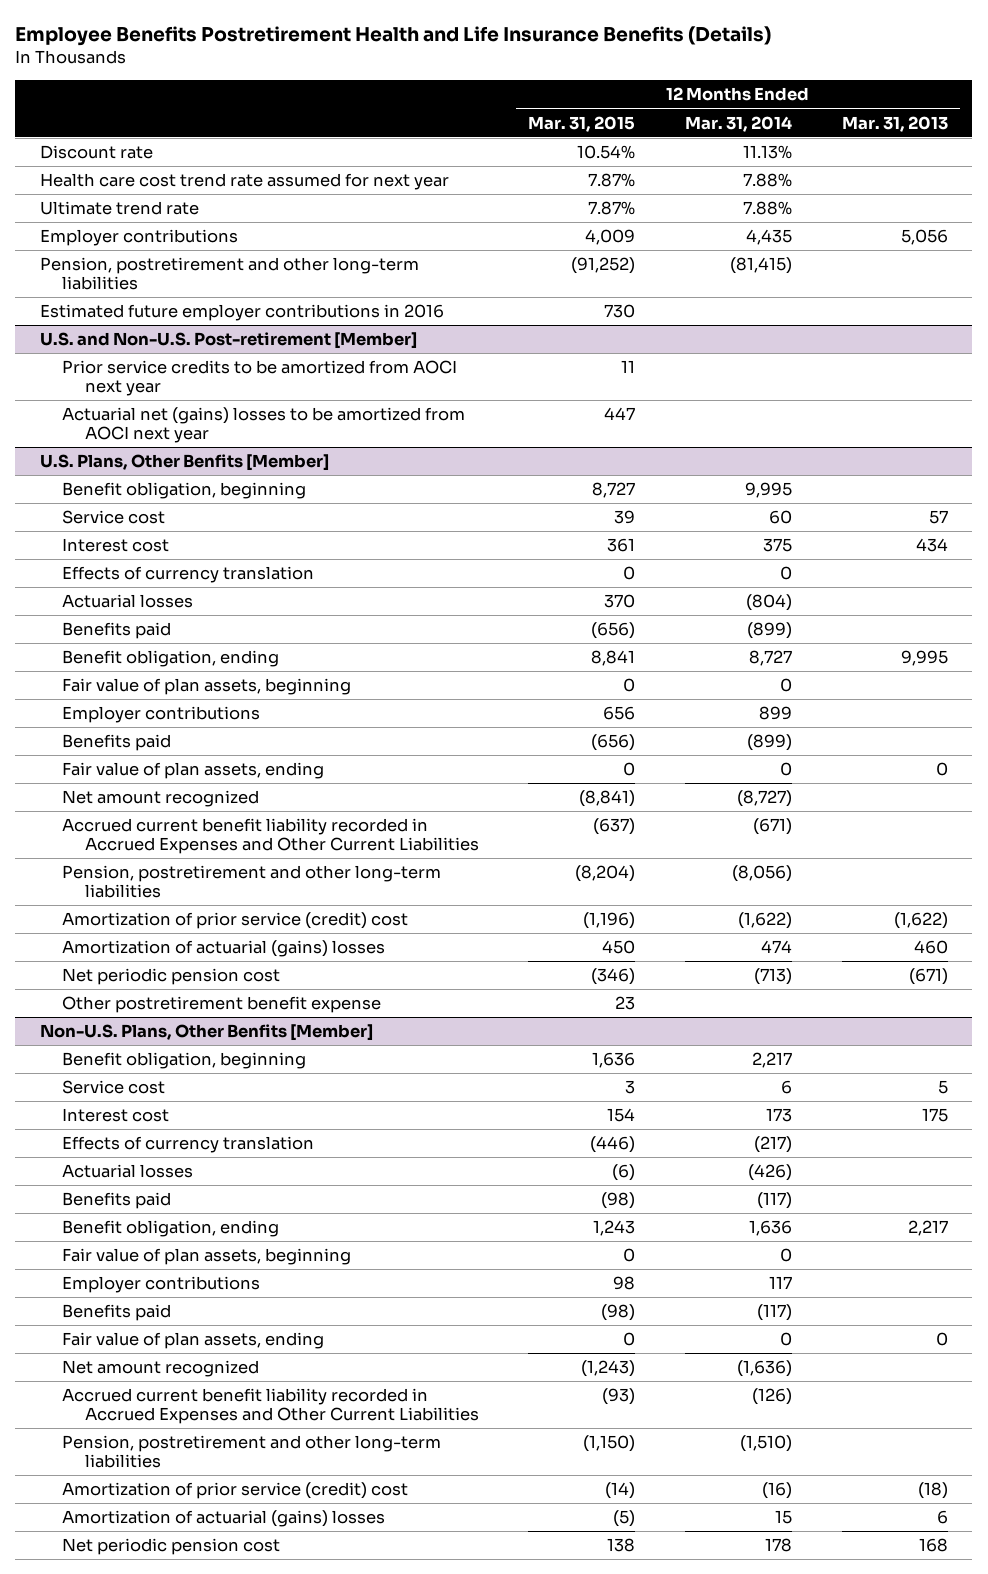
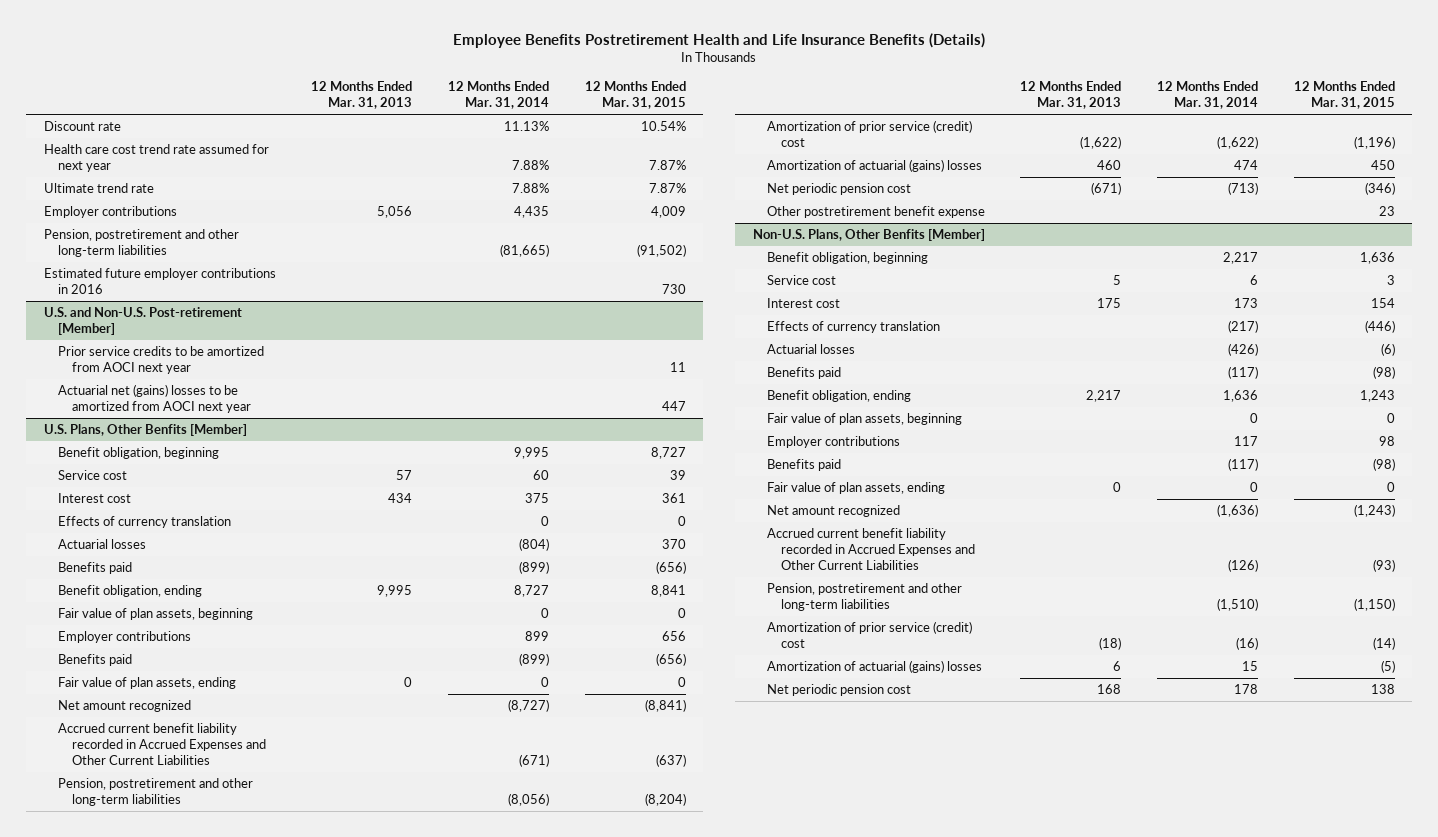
- | 12 Months Ended Mar. 31, 2015 | 12 Months Ended Mar. 31, 2014 | 12 Months Ended Mar. 31, 2013
+ | 12 Months Ended Mar. 31, 2013 | 12 Months Ended Mar. 31, 2014 | 12 Months Ended Mar. 31, 2015
- Pension, postretirement and other long-term liabilities | (91,252) | (81,415) |
+ Pension, postretirement and other long-term liabilities | | (81,665) | (91,502)

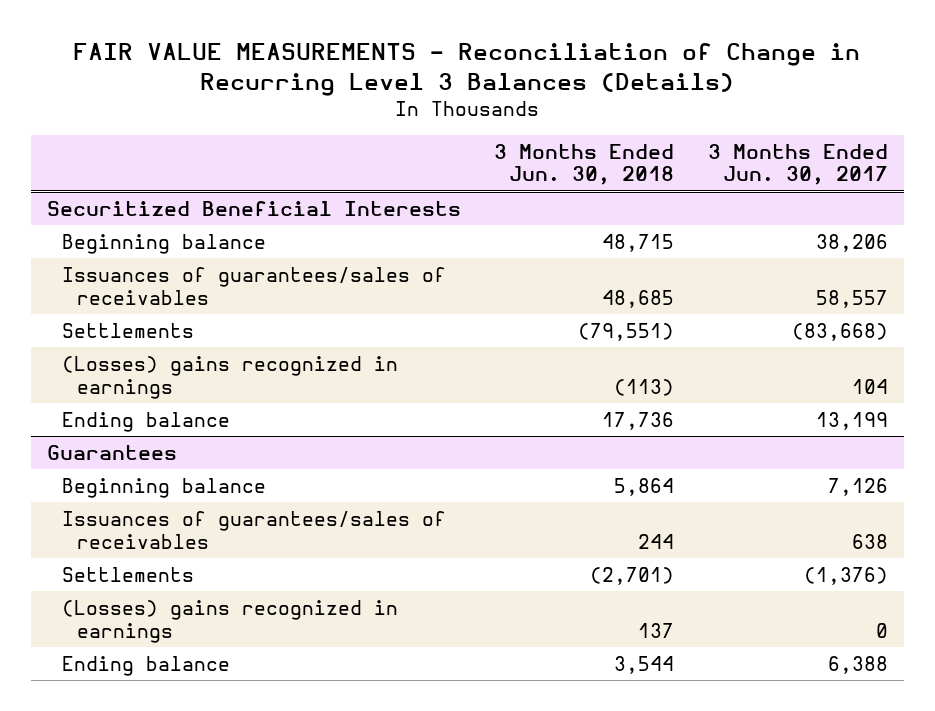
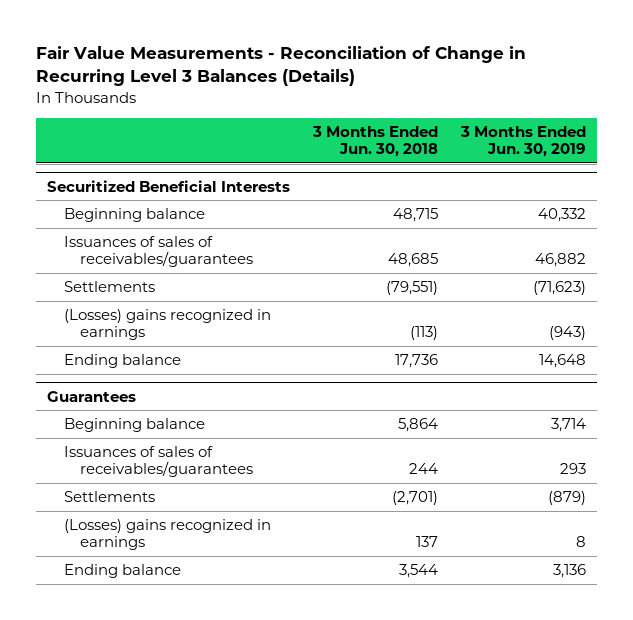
- FAIR VALUE MEASUREMENTS - Reconciliation of Change in Recurring Level 3 Balances (Details)
+ Fair Value Measurements - Reconciliation of Change in Recurring Level 3 Balances (Details)
- | 3 Months Ended Jun. 30, 2018 | 3 Months Ended Jun. 30, 2017
+ | 3 Months Ended Jun. 30, 2018 | 3 Months Ended Jun. 30, 2019
@ Securitized Beneficial Interests
- Issuances of guarantees/sales of receivables | 48,685 | 58,557
+ Issuances of sales of receivables/guarantees | 48,685 | 46,882
@ Guarantees
- Issuances of guarantees/sales of receivables | 244 | 638
+ Issuances of sales of receivables/guarantees | 244 | 293

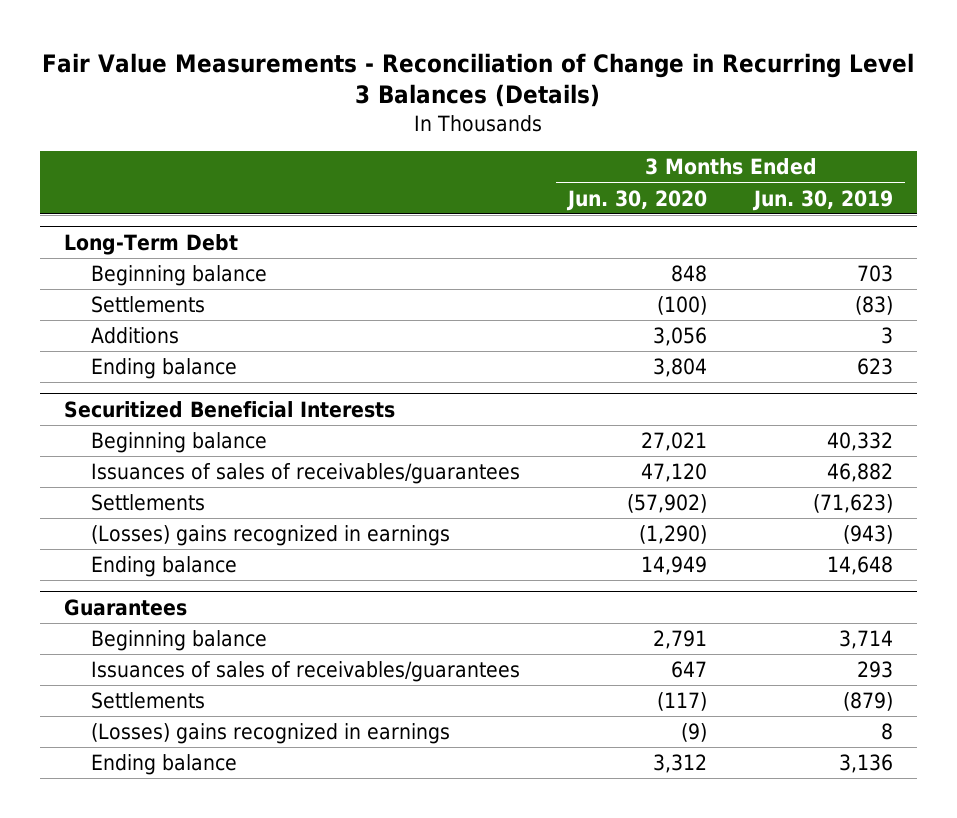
- | 3 Months Ended Jun. 30, 2018 | 3 Months Ended Jun. 30, 2019
+ | 3 Months Ended Jun. 30, 2020 | 3 Months Ended Jun. 30, 2019
+ Long-Term Debt
+ Beginning balance | 848 | 703
+ Settlements | (100) | (83)
+ Additions | 3,056 | 3
+ Ending balance | 3,804 | 623

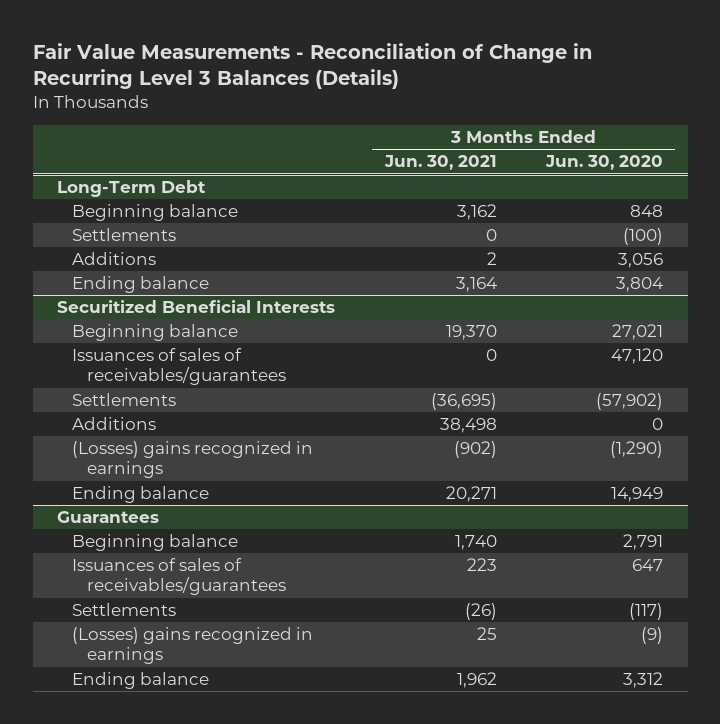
- | 3 Months Ended Jun. 30, 2020 | 3 Months Ended Jun. 30, 2019
+ | 3 Months Ended Jun. 30, 2021 | 3 Months Ended Jun. 30, 2020
@ Securitized Beneficial Interests
+ Additions | 38,498 | 0

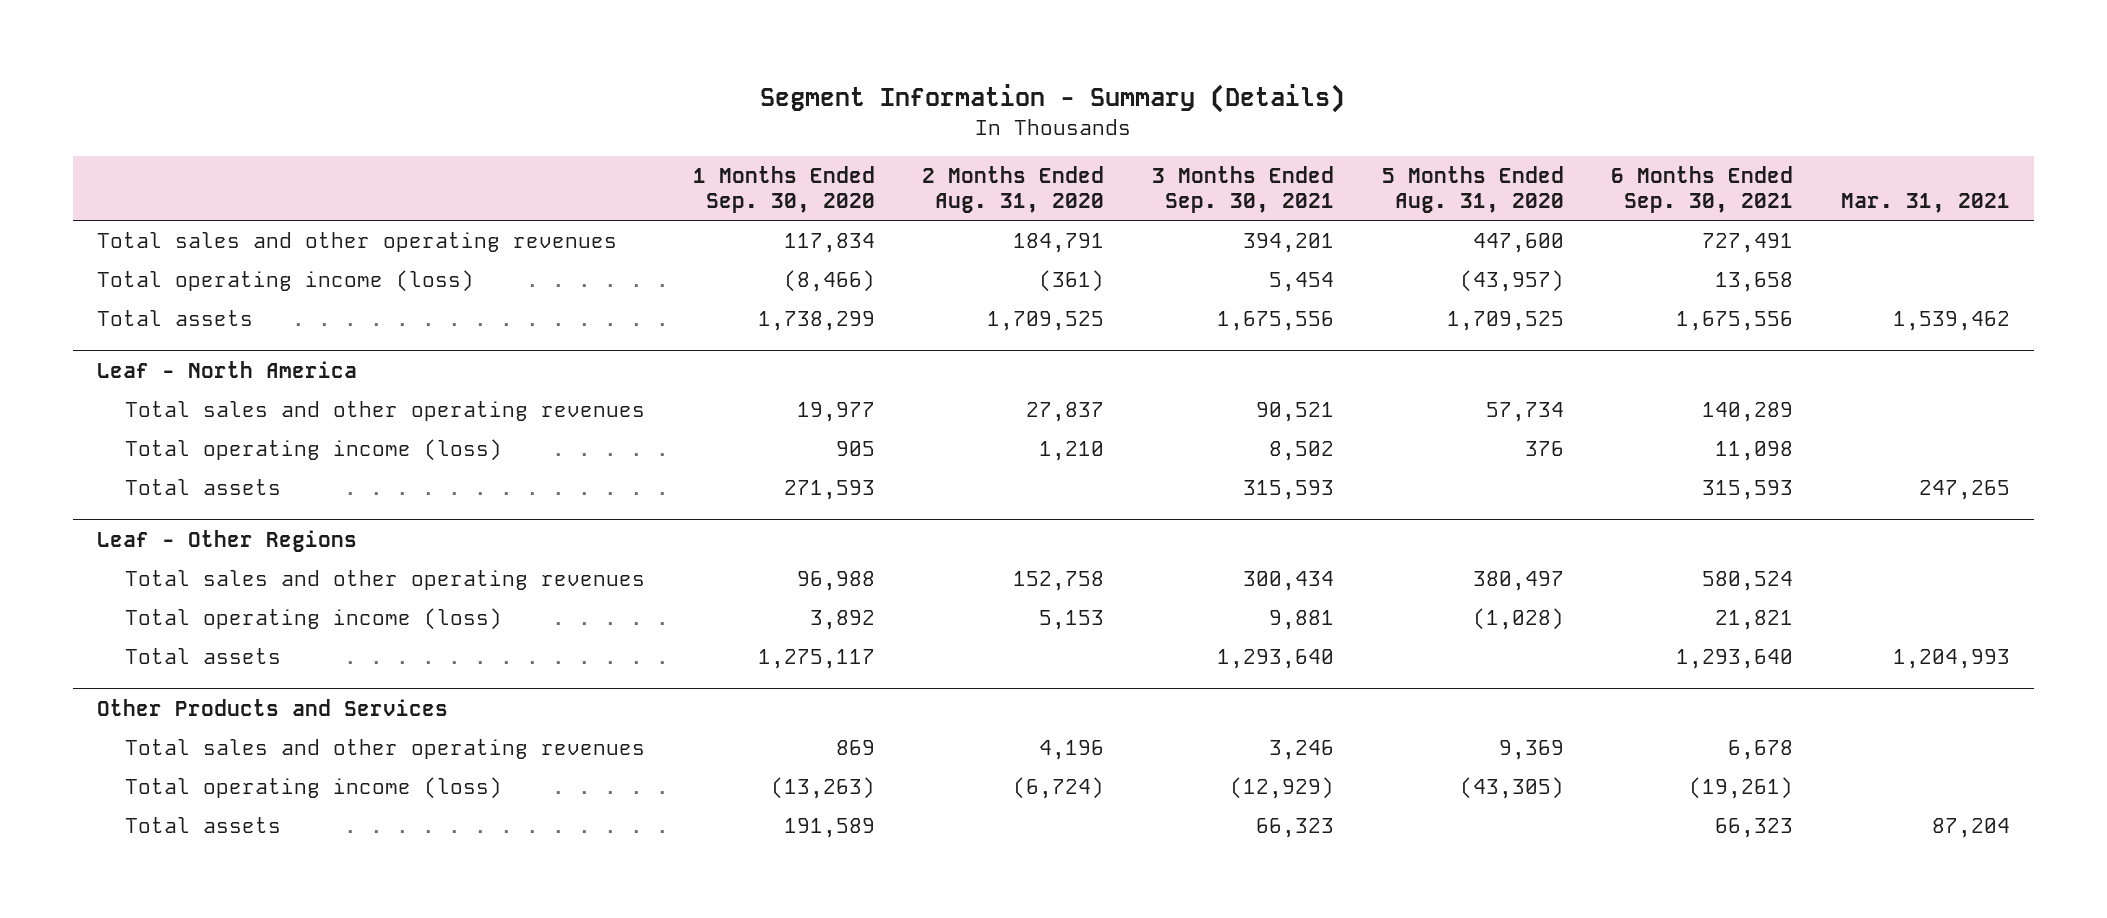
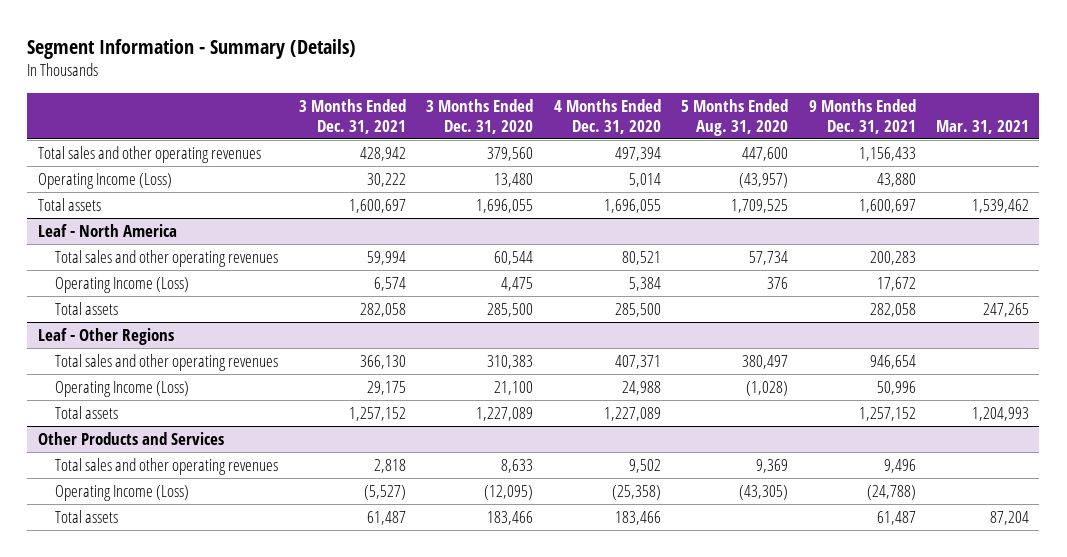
- | 1 Months Ended Sep. 30, 2020 | 2 Months Ended Aug. 31, 2020 | 3 Months Ended Sep. 30, 2021 | 5 Months Ended Aug. 31, 2020 | 6 Months Ended Sep. 30, 2021 | Mar. 31, 2021
+ | 3 Months Ended Dec. 31, 2021 | 3 Months Ended Dec. 31, 2020 | 4 Months Ended Dec. 31, 2020 | 5 Months Ended Aug. 31, 2020 | 9 Months Ended Dec. 31, 2021 | Mar. 31, 2021
- Total operating income (loss) | (8,466) | (361) | 5,454 | (43,957) | 13,658 |
+ Operating Income (Loss) | 30,222 | 13,480 | 5,014 | (43,957) | 43,880 |
@ Leaf - North America
- Total operating income (loss) | 905 | 1,210 | 8,502 | 376 | 11,098 |
+ Operating Income (Loss) | 6,574 | 4,475 | 5,384 | 376 | 17,672 |
@ Leaf - Other Regions
- Total operating income (loss) | 3,892 | 5,153 | 9,881 | (1,028) | 21,821 |
+ Operating Income (Loss) | 29,175 | 21,100 | 24,988 | (1,028) | 50,996 |
@ Other Products and Services
- Total operating income (loss) | (13,263) | (6,724) | (12,929) | (43,305) | (19,261) |
+ Operating Income (Loss) | (5,527) | (12,095) | (25,358) | (43,305) | (24,788) |

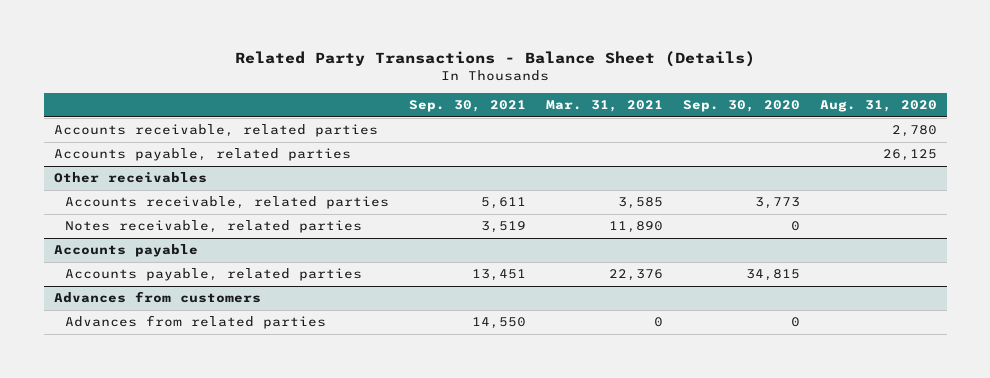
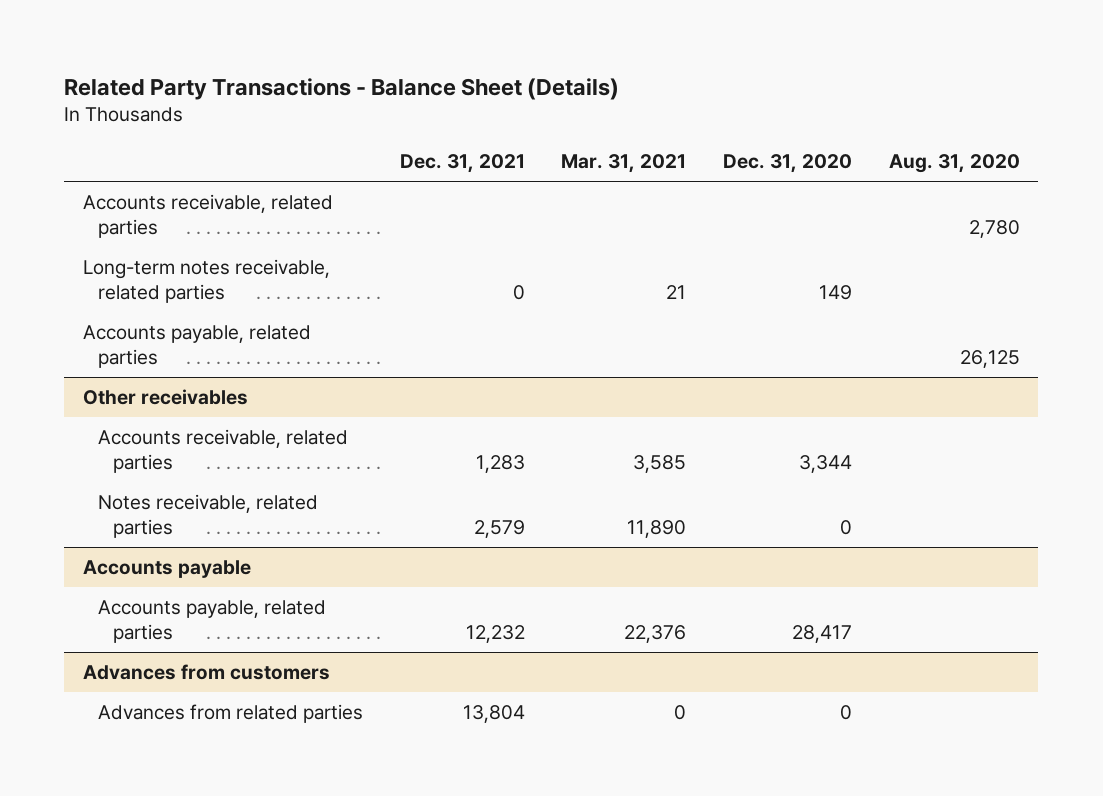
- | Sep. 30, 2021 | Mar. 31, 2021 | Sep. 30, 2020 | Aug. 31, 2020
+ | Dec. 31, 2021 | Mar. 31, 2021 | Dec. 31, 2020 | Aug. 31, 2020
+ Long-term notes receivable, related parties | 0 | 21 | 149 |

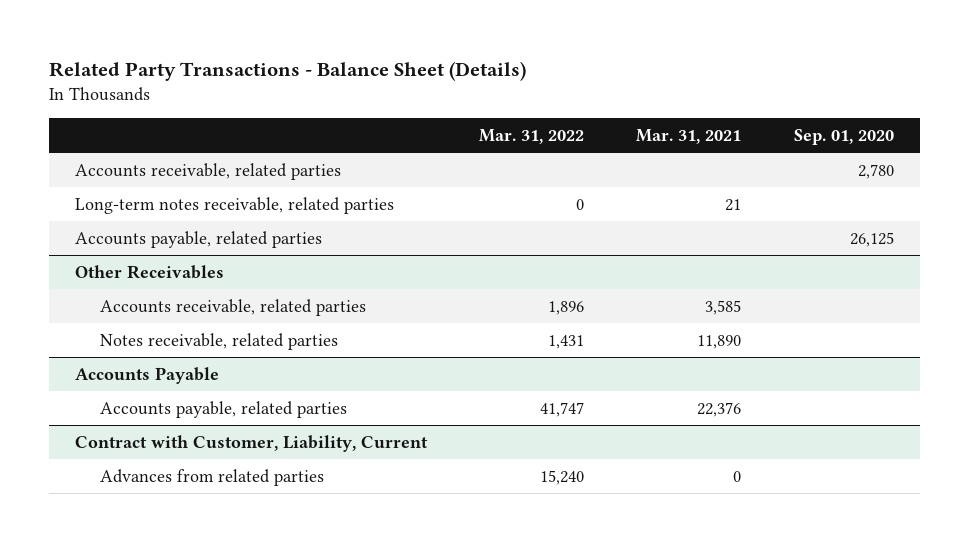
- | Dec. 31, 2021 | Mar. 31, 2021 | Dec. 31, 2020 | Aug. 31, 2020
+ | Mar. 31, 2022 | Mar. 31, 2021 | Sep. 01, 2020
- Other receivables
+ Other Receivables
- Accounts payable
+ Accounts Payable
- Advances from customers
+ Contract with Customer, Liability, Current

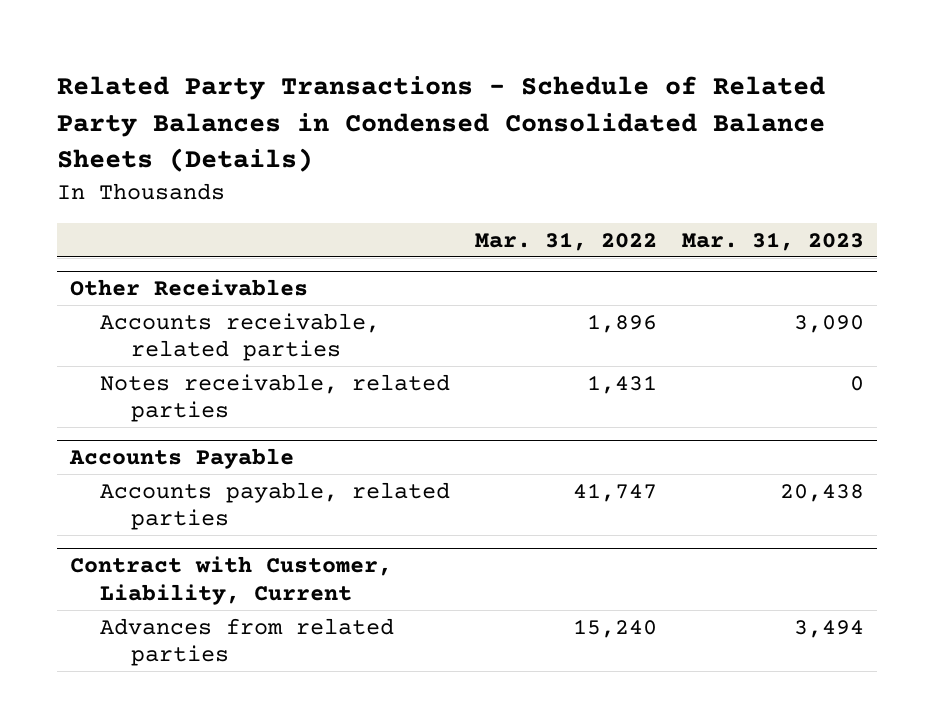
- Related Party Transactions - Balance Sheet (Details)
+ Related Party Transactions - Schedule of Related Party Balances in Condensed Consolidated Balance Sheets (Details)
- | Mar. 31, 2022 | Mar. 31, 2021 | Sep. 01, 2020
+ | Mar. 31, 2022 | Mar. 31, 2023
- Accounts receivable, related parties | | | 2,780
- Long-term notes receivable, related parties | 0 | 21 |
- Accounts payable, related parties | | | 26,125

